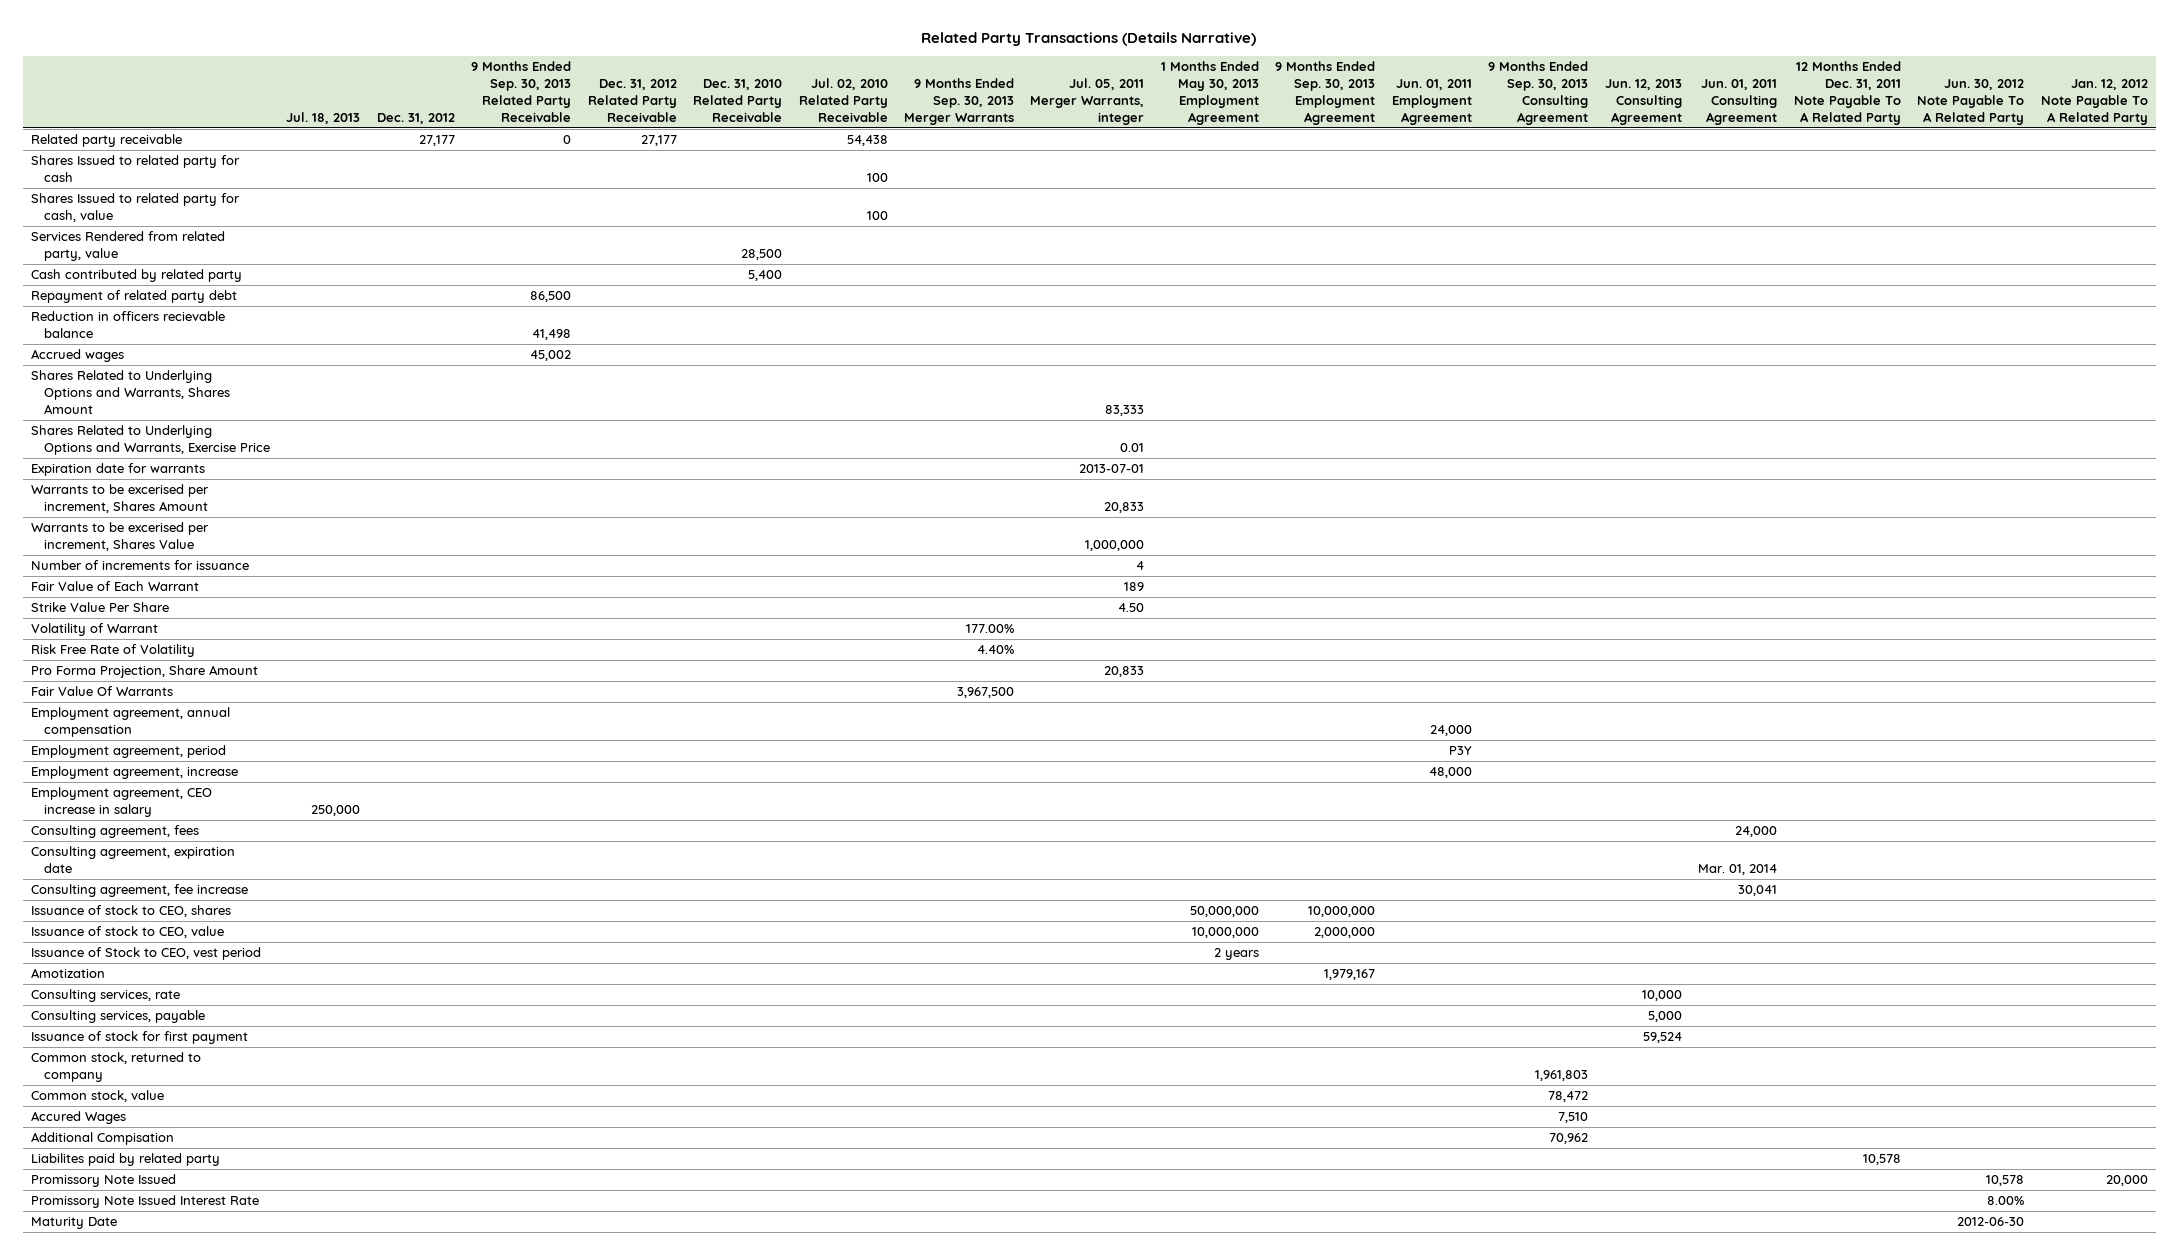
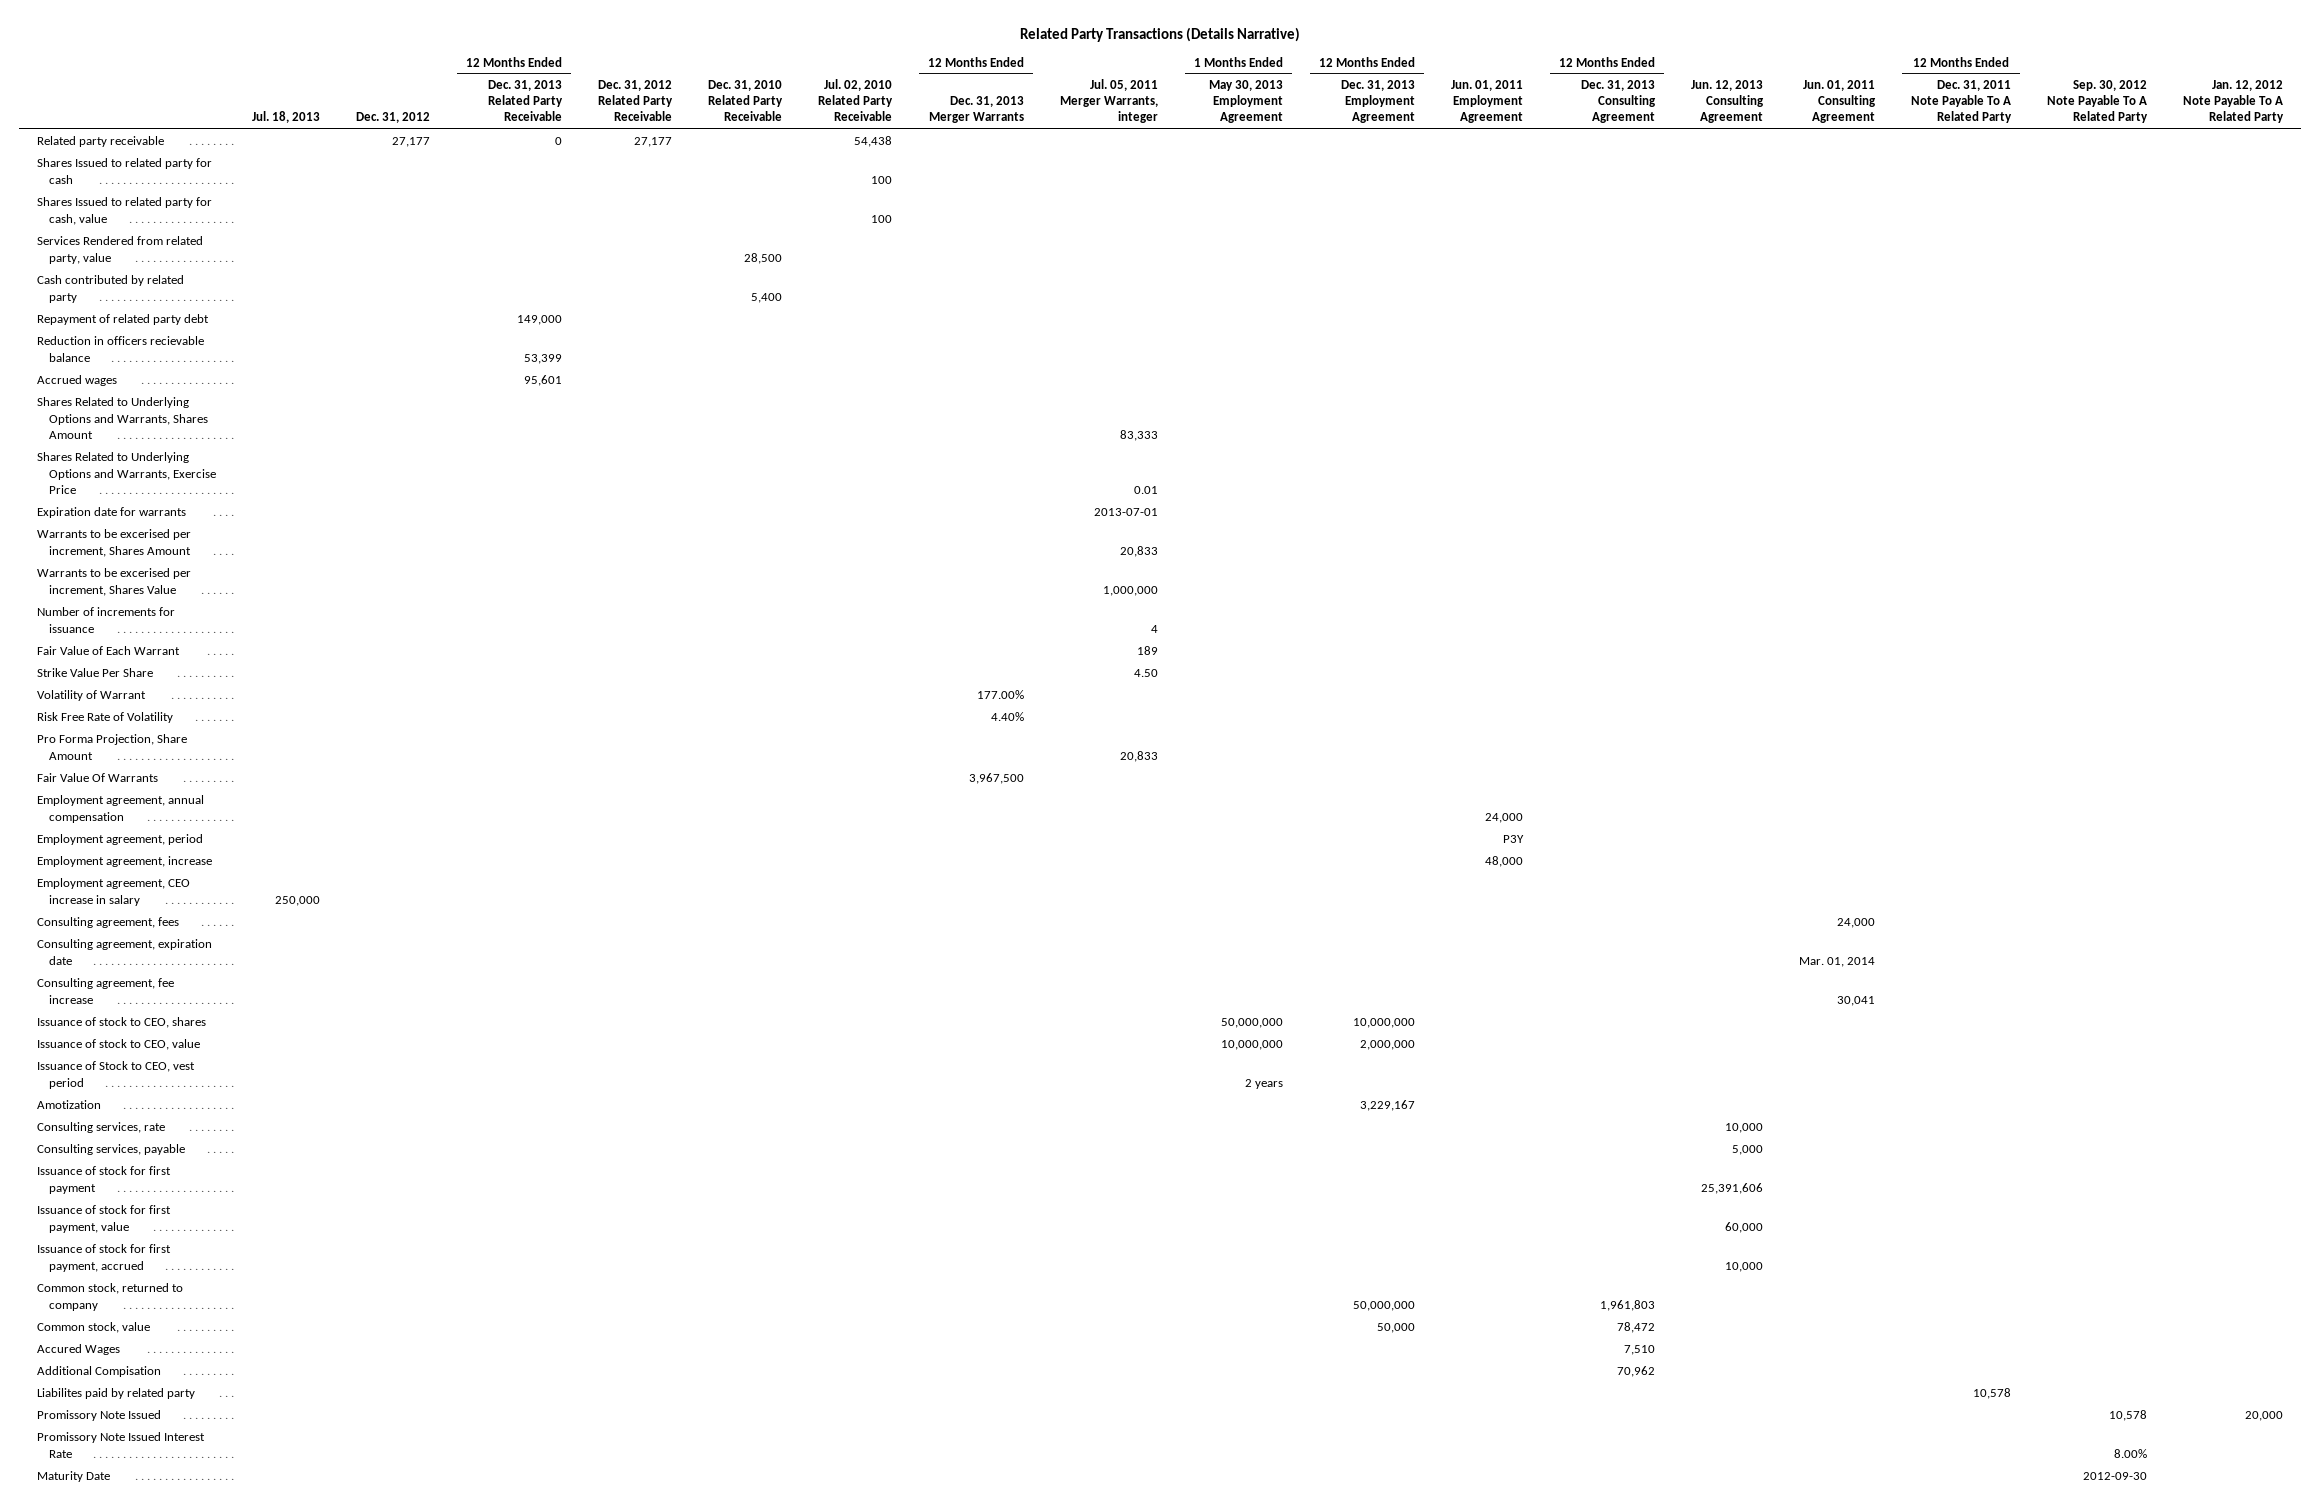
- | Jul. 18, 2013 | Dec. 31, 2012 | 9 Months Ended Sep. 30, 2013 Related Party Receivable | Dec. 31, 2012 Related Party Receivable | Dec. 31, 2010 Related Party Receivable | Jul. 02, 2010 Related Party Receivable | 9 Months Ended Sep. 30, 2013 Merger Warrants | Jul. 05, 2011 Merger Warrants, integer | 1 Months Ended May 30, 2013 Employment Agreement | 9 Months Ended Sep. 30, 2013 Employment Agreement | Jun. 01, 2011 Employment Agreement | 9 Months Ended Sep. 30, 2013 Consulting Agreement | Jun. 12, 2013 Consulting Agreement | Jun. 01, 2011 Consulting Agreement | 12 Months Ended Dec. 31, 2011 Note Payable To A Related Party | Jun. 30, 2012 Note Payable To A Related Party | Jan. 12, 2012 Note Payable To A Related Party
+ | Jul. 18, 2013 | Dec. 31, 2012 | 12 Months Ended Dec. 31, 2013 Related Party Receivable | Dec. 31, 2012 Related Party Receivable | Dec. 31, 2010 Related Party Receivable | Jul. 02, 2010 Related Party Receivable | 12 Months Ended Dec. 31, 2013 Merger Warrants | Jul. 05, 2011 Merger Warrants, integer | 1 Months Ended May 30, 2013 Employment Agreement | 12 Months Ended Dec. 31, 2013 Employment Agreement | Jun. 01, 2011 Employment Agreement | 12 Months Ended Dec. 31, 2013 Consulting Agreement | Jun. 12, 2013 Consulting Agreement | Jun. 01, 2011 Consulting Agreement | 12 Months Ended Dec. 31, 2011 Note Payable To A Related Party | Sep. 30, 2012 Note Payable To A Related Party | Jan. 12, 2012 Note Payable To A Related Party
- Issuance of stock for first payment | | | | | | | | | | | | | 59,524 | | | |
+ Issuance of stock for first payment | | | | | | | | | | | | | 25,391,606 | | | |
+ Issuance of stock for first payment, value | | | | | | | | | | | | | 60,000 | | | |
+ Issuance of stock for first payment, accrued | | | | | | | | | | | | | 10,000 | | | |

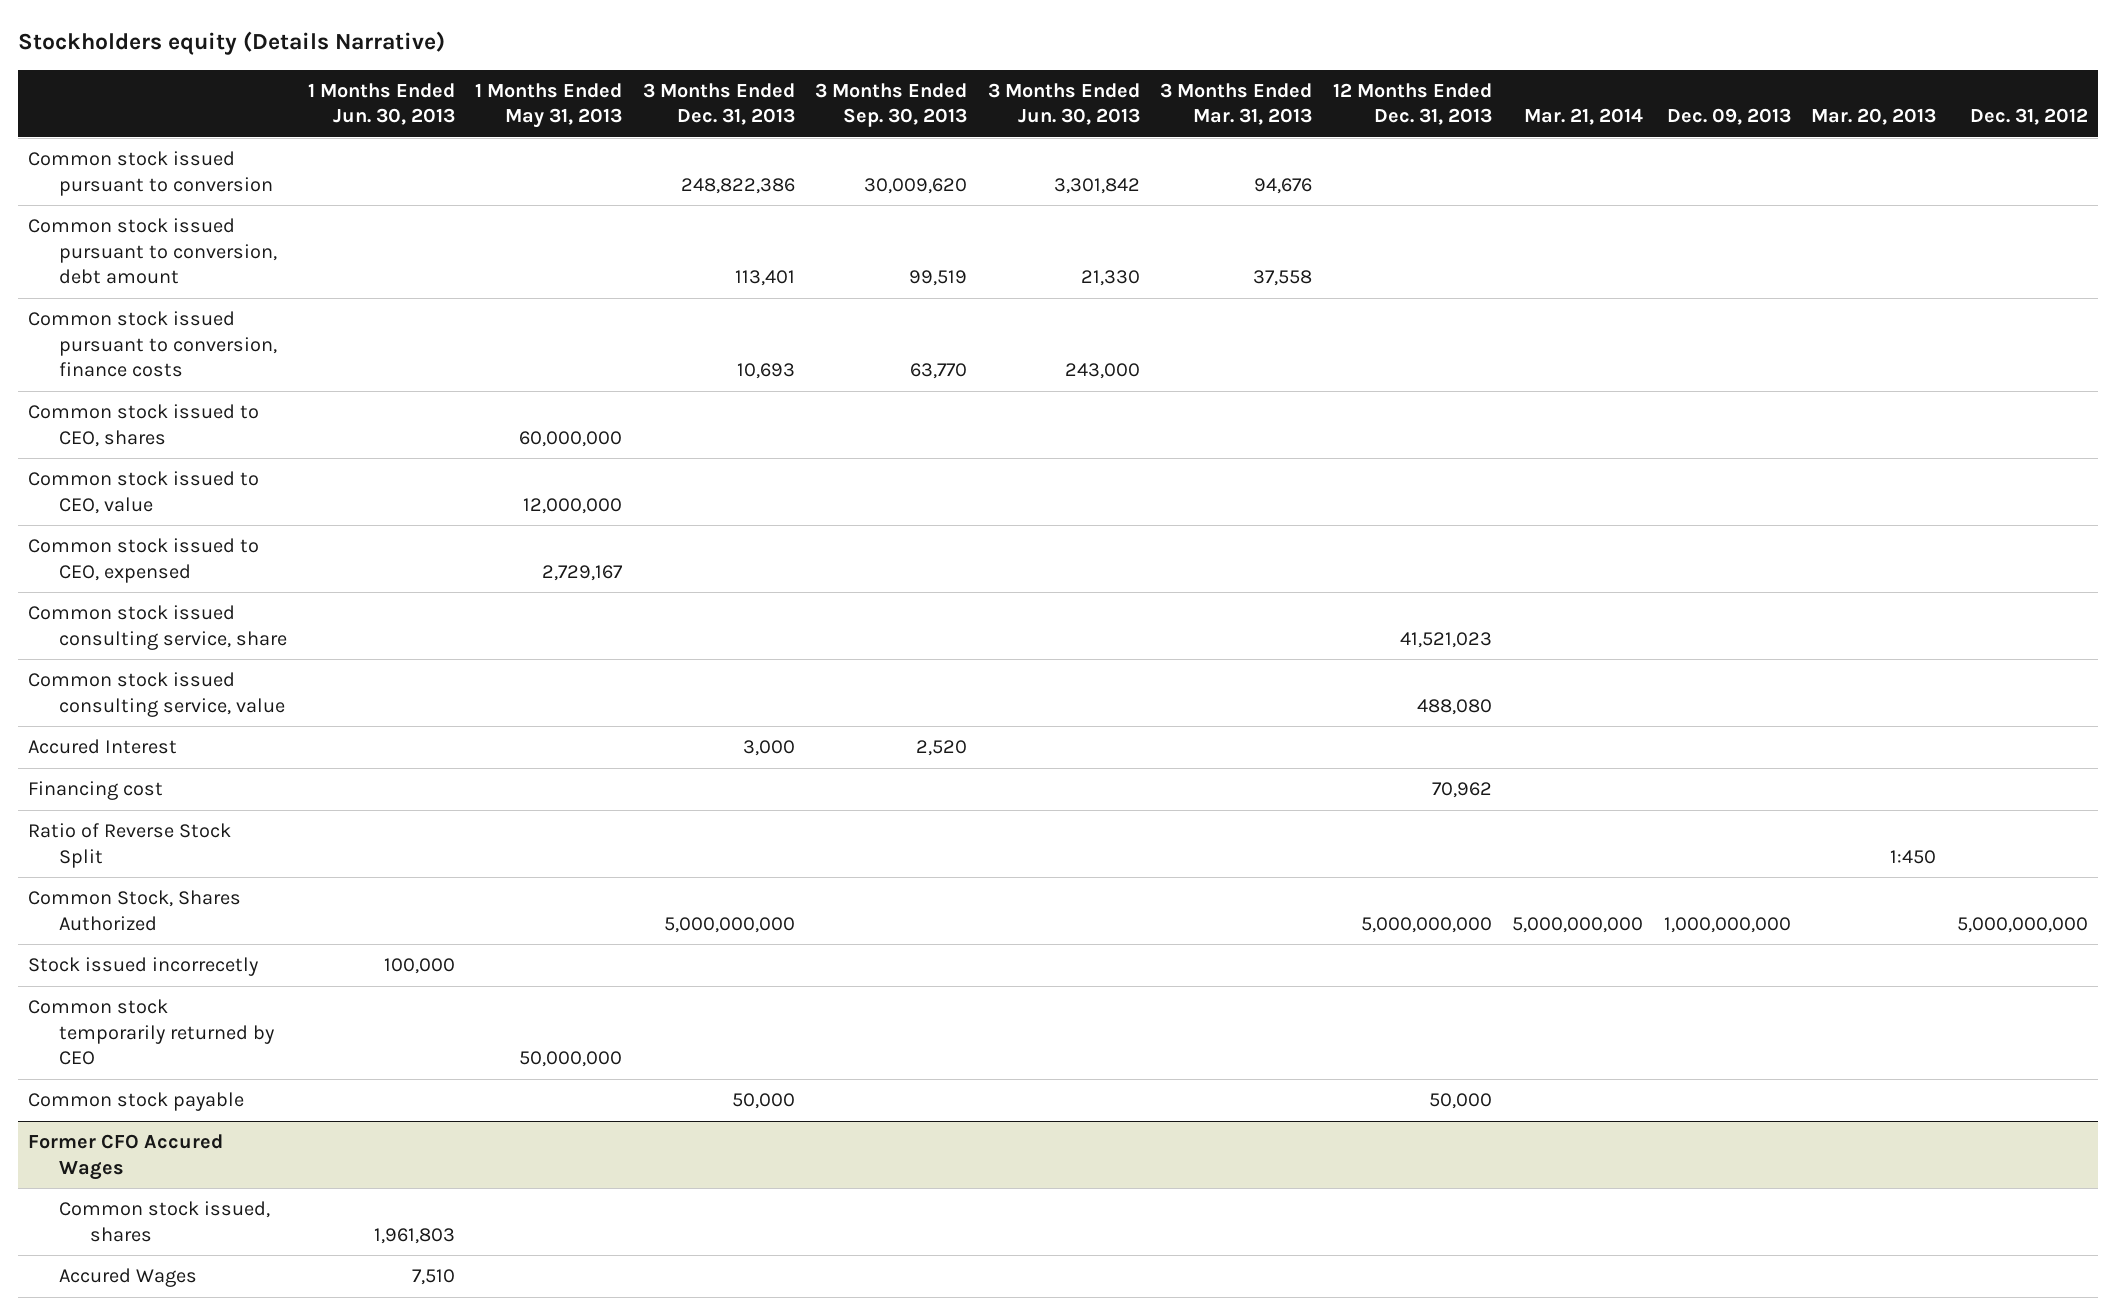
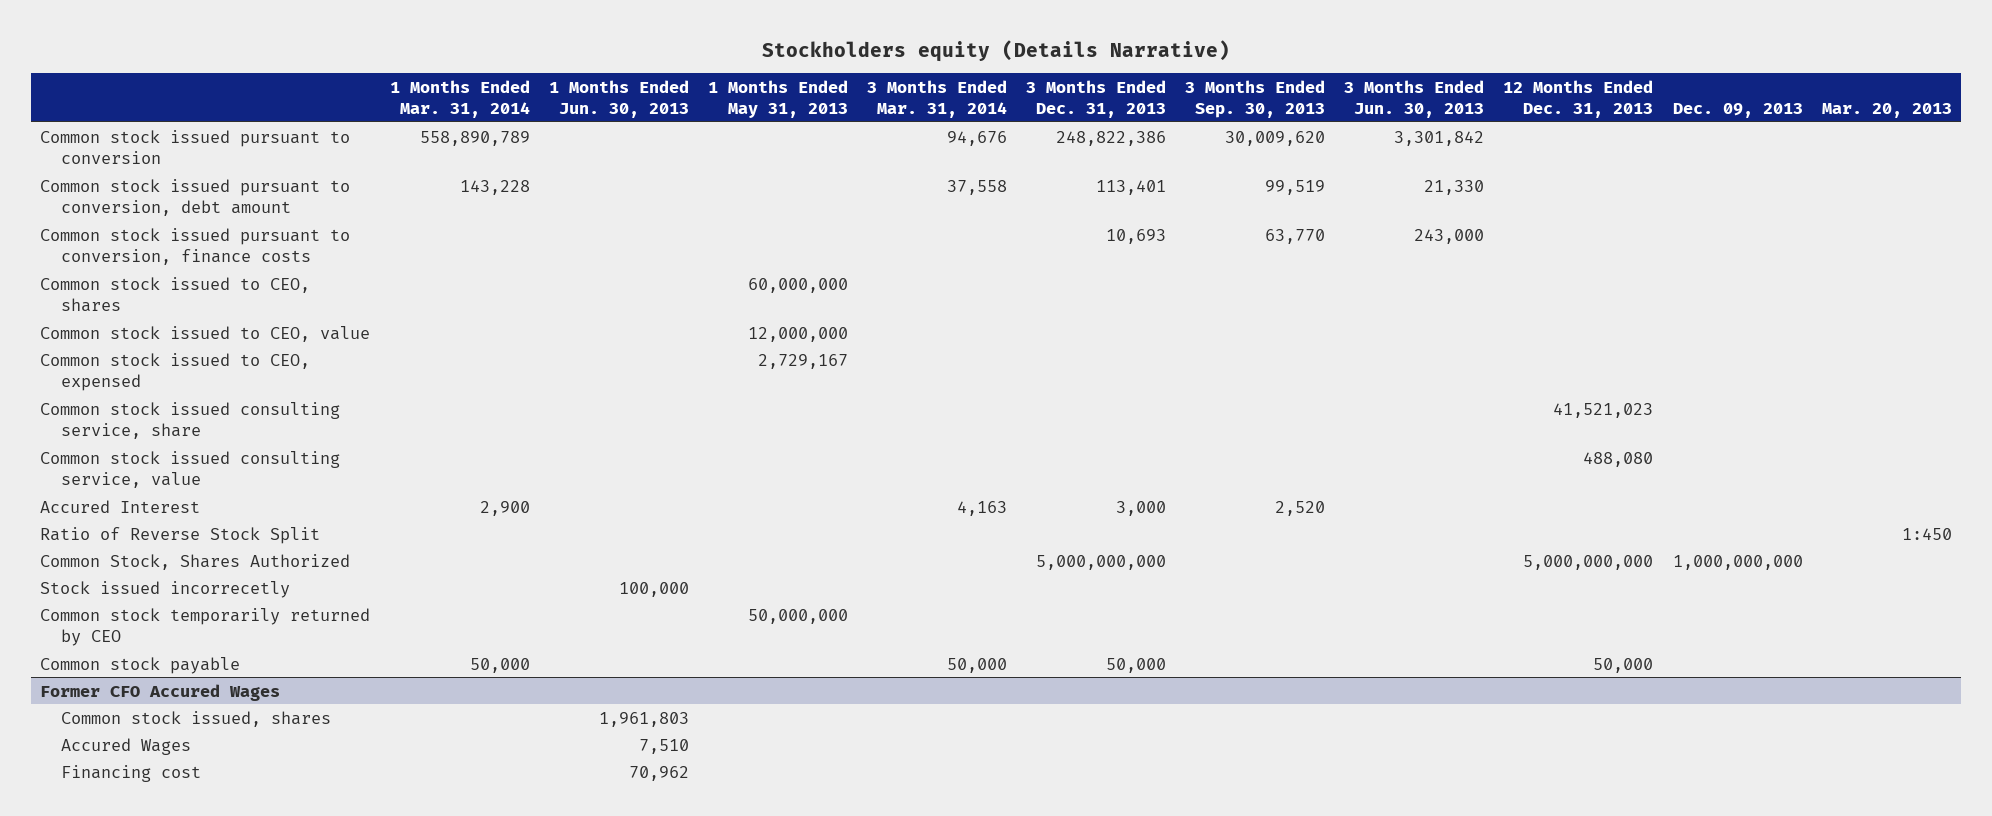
- | 1 Months Ended Jun. 30, 2013 | 1 Months Ended May 31, 2013 | 3 Months Ended Dec. 31, 2013 | 3 Months Ended Sep. 30, 2013 | 3 Months Ended Jun. 30, 2013 | 3 Months Ended Mar. 31, 2013 | 12 Months Ended Dec. 31, 2013 | Mar. 21, 2014 | Dec. 09, 2013 | Mar. 20, 2013 | Dec. 31, 2012
+ | 1 Months Ended Mar. 31, 2014 | 1 Months Ended Jun. 30, 2013 | 1 Months Ended May 31, 2013 | 3 Months Ended Mar. 31, 2014 | 3 Months Ended Dec. 31, 2013 | 3 Months Ended Sep. 30, 2013 | 3 Months Ended Jun. 30, 2013 | 12 Months Ended Dec. 31, 2013 | Dec. 09, 2013 | Mar. 20, 2013
- Financing cost | | | | | | | 70,962 | | | |
@ Former CFO Accured Wages
+ Financing cost | | 70,962 | | | | | | | |

